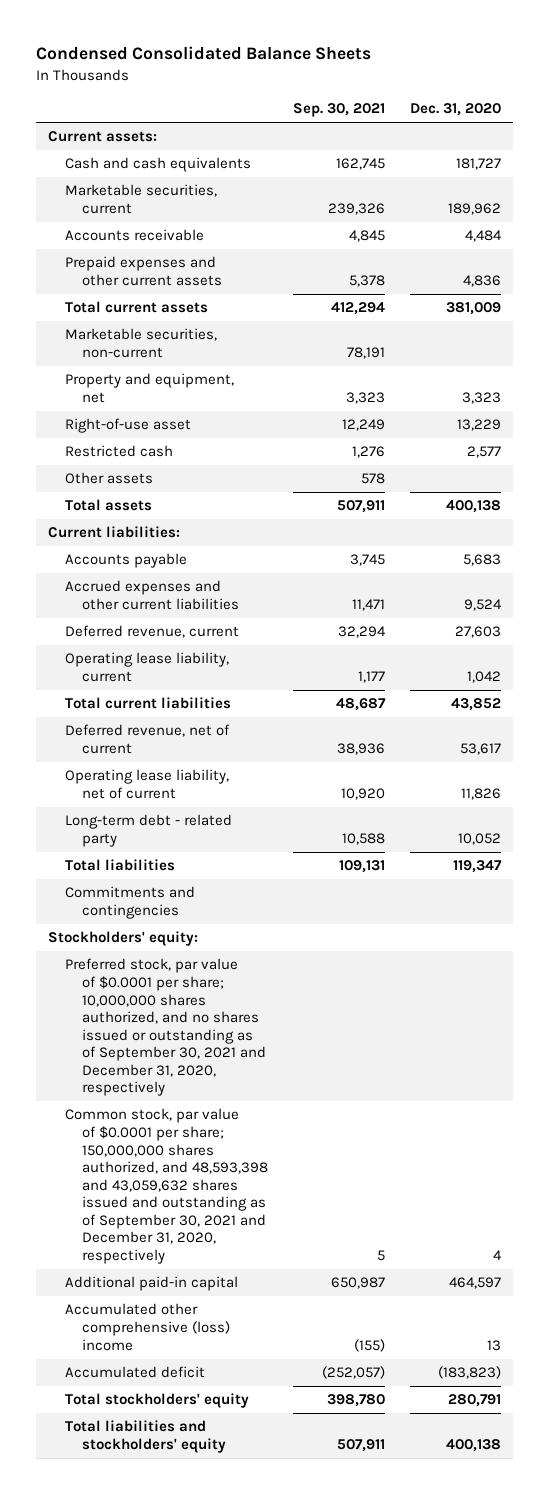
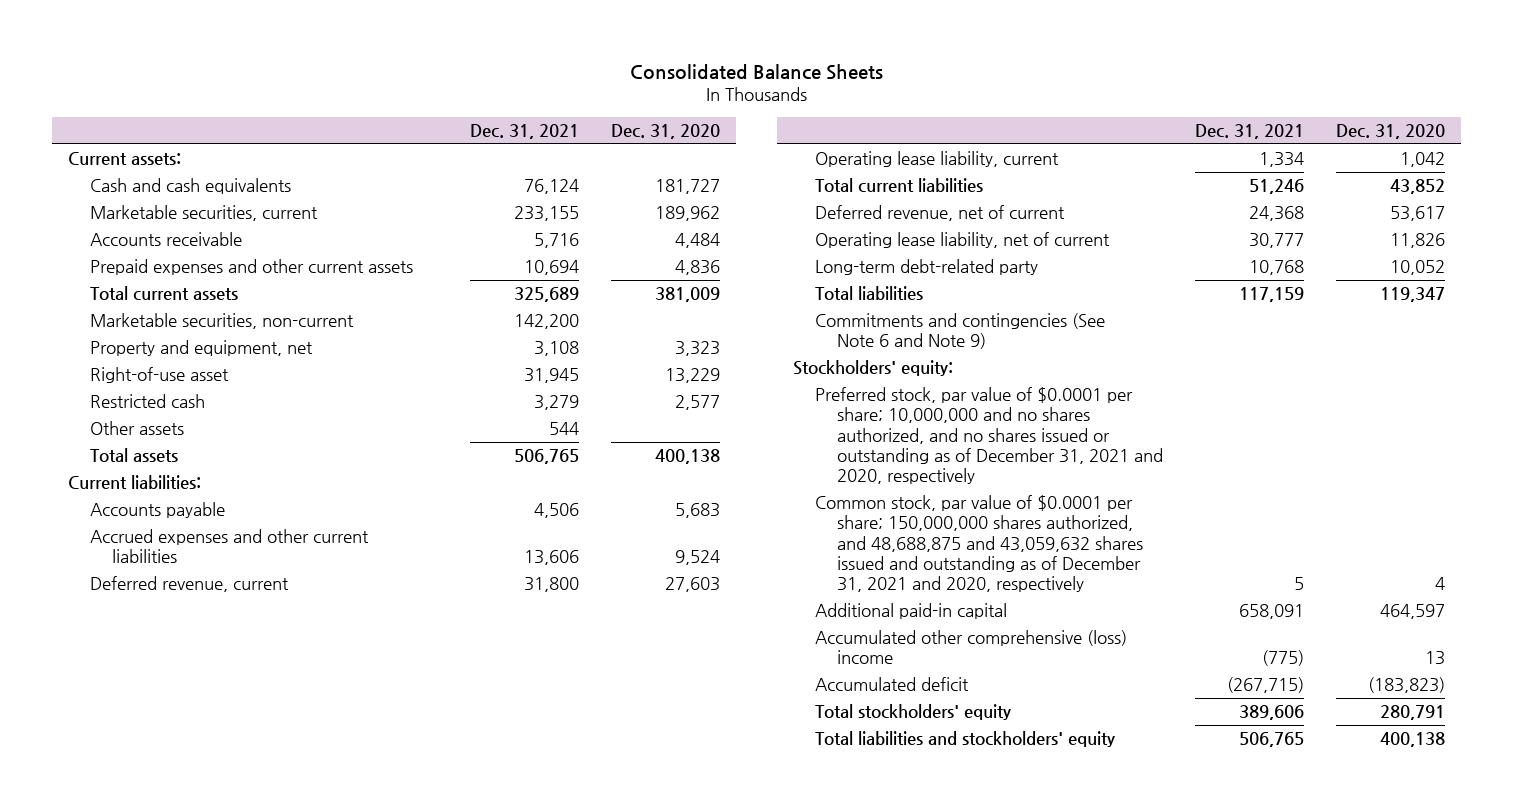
- Condensed Consolidated Balance Sheets
+ Consolidated Balance Sheets
- | Sep. 30, 2021 | Dec. 31, 2020
+ | Dec. 31, 2021 | Dec. 31, 2020
- Long-term debt - related party | 10,588 | 10,052
+ Long-term debt-related party | 10,768 | 10,052
- Commitments and contingencies
+ Commitments and contingencies (See Note 6 and Note 9)
- Preferred stock, par value of $0.0001 per share; 10,000,000 shares authorized, and no shares issued or outstanding as of September 30, 2021 and December 31, 2020, respectively
- Common stock, par value of $0.0001 per share; 150,000,000 shares authorized, and 48,593,398 and 43,059,632 shares issued and outstanding as of September 30, 2021 and December 31, 2020, respectively | 5 | 4
+ Preferred stock, par value of $0.0001 per share; 10,000,000 and no shares authorized, and no shares issued or outstanding as of December 31, 2021 and 2020, respectively
+ Common stock, par value of $0.0001 per share; 150,000,000 shares authorized, and 48,688,875 and 43,059,632 shares issued and outstanding as of December 31, 2021 and 2020, respectively | 5 | 4

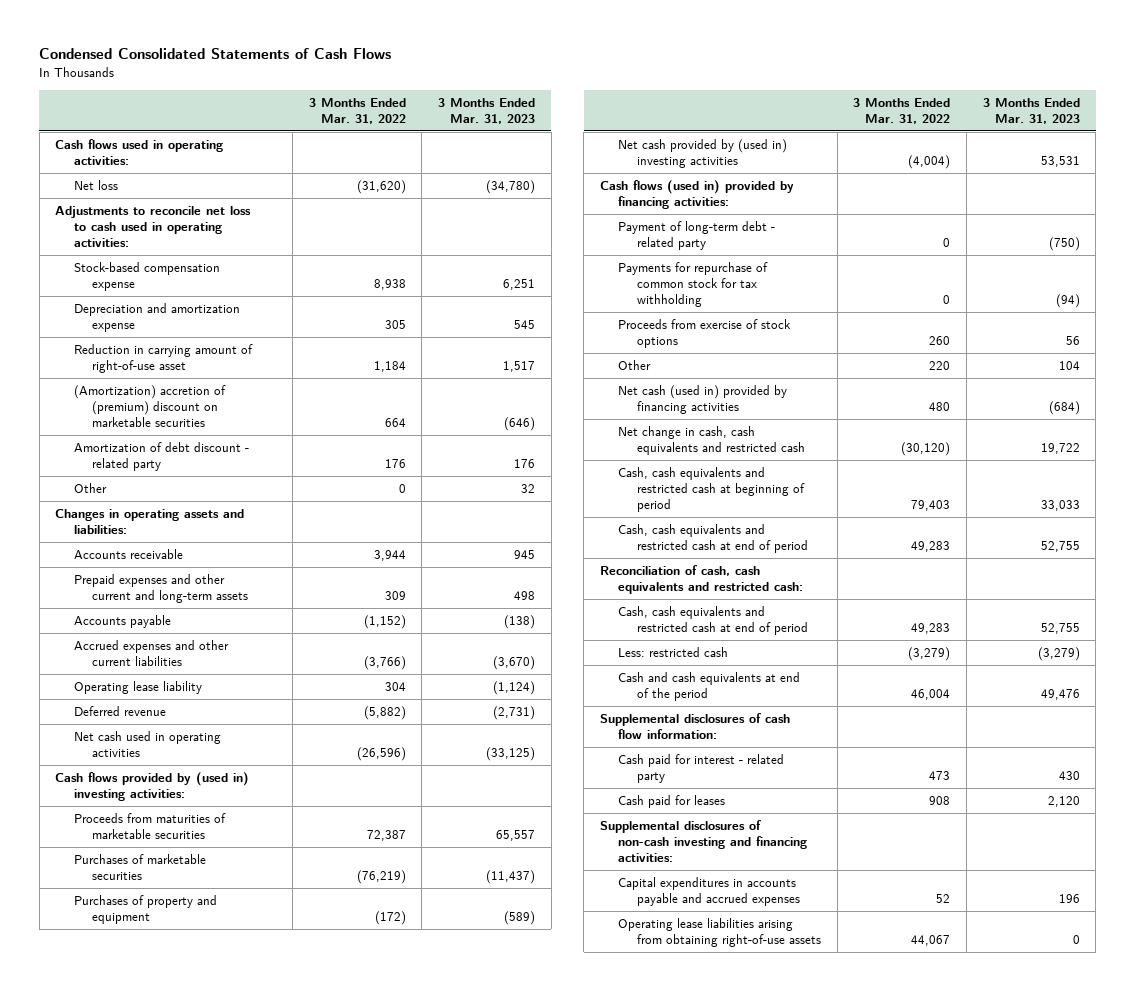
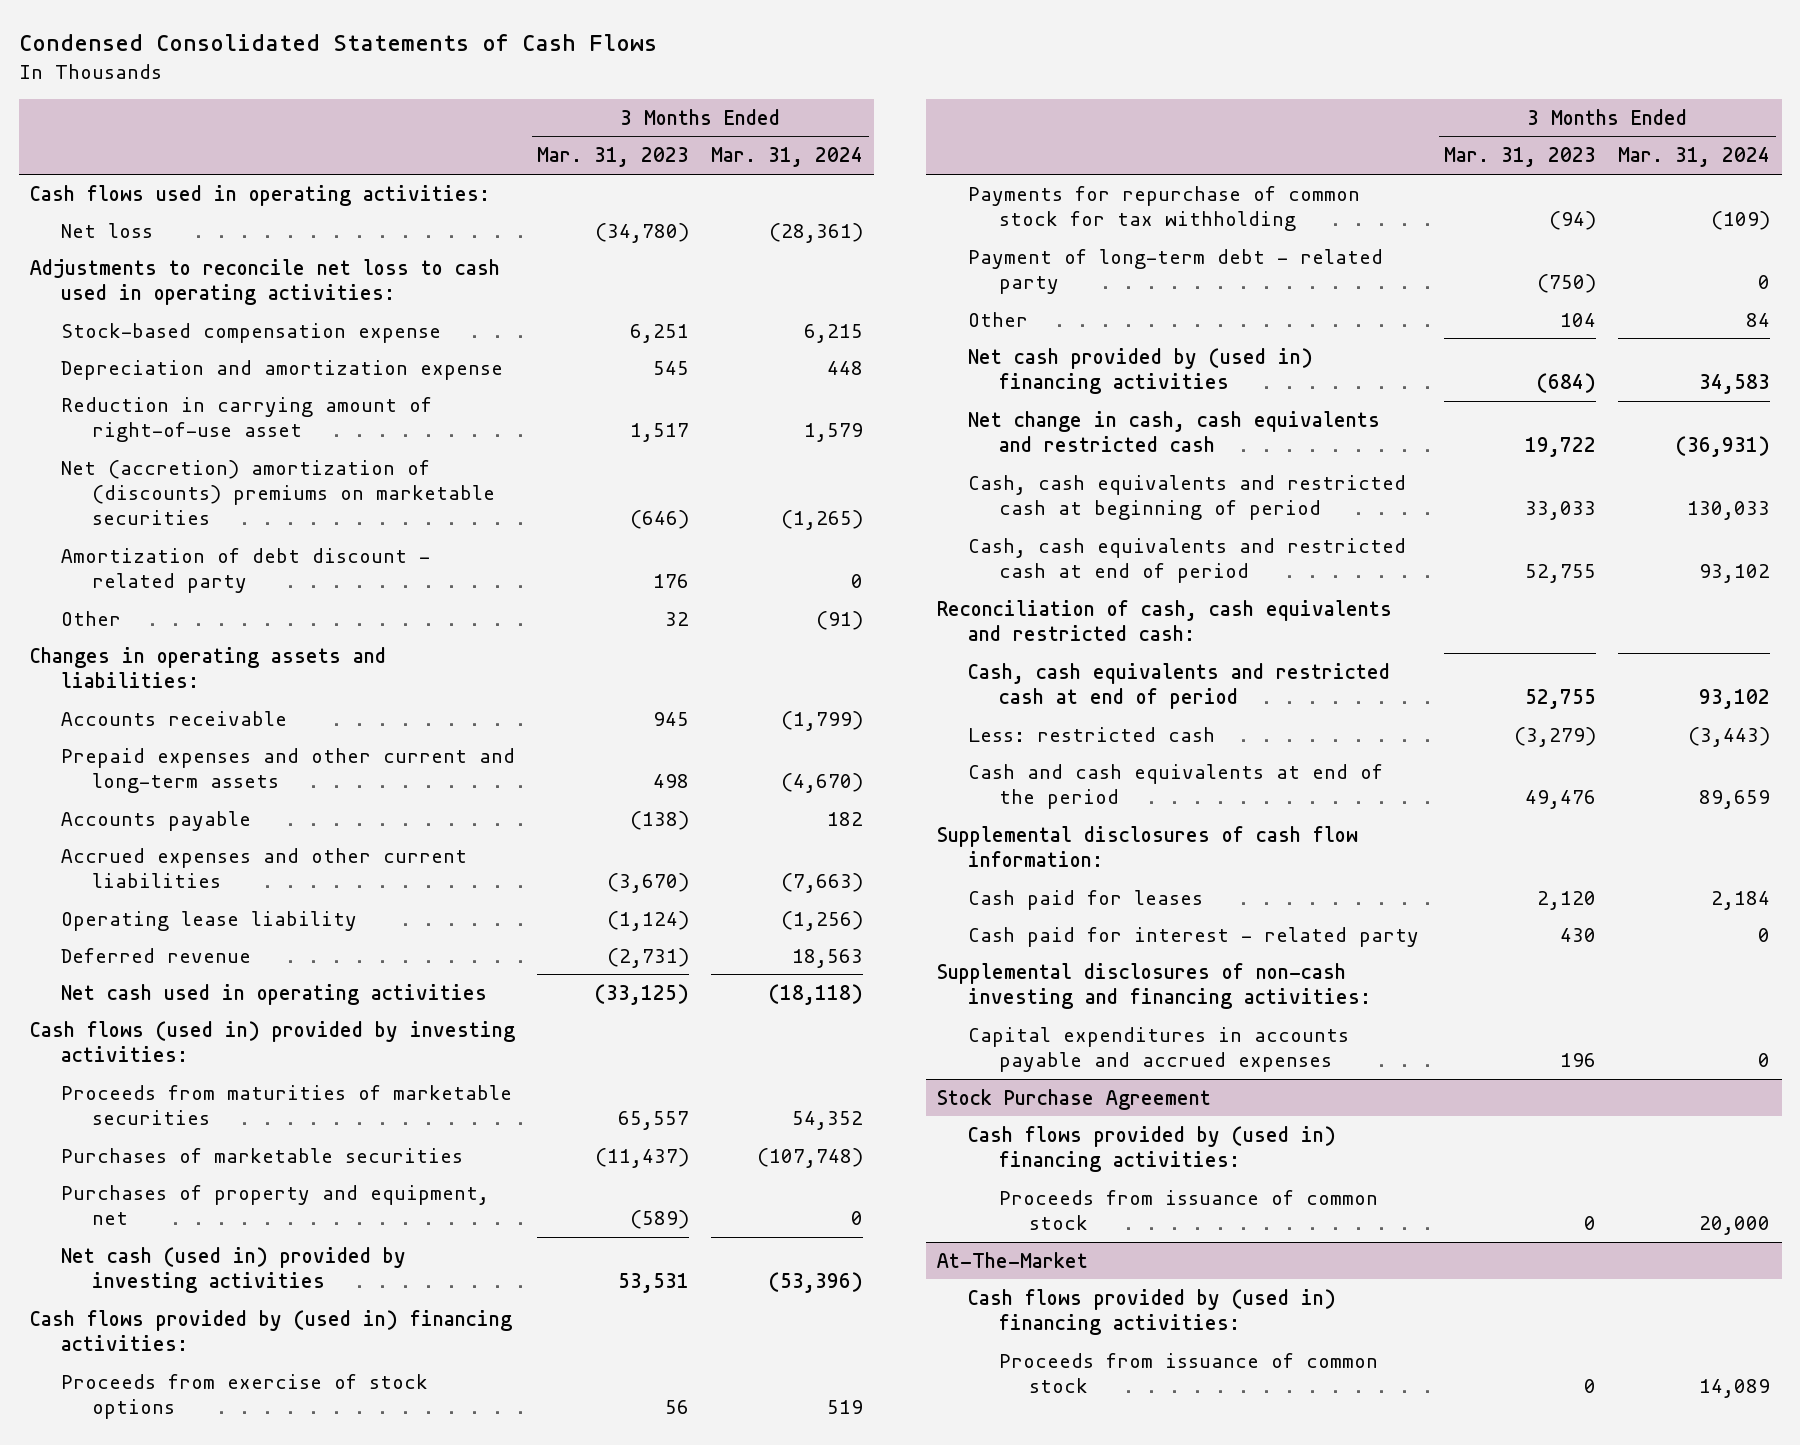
- | 3 Months Ended Mar. 31, 2022 | 3 Months Ended Mar. 31, 2023
+ | 3 Months Ended Mar. 31, 2023 | 3 Months Ended Mar. 31, 2024
- (Amortization) accretion of (premium) discount on marketable securities | 664 | (646)
+ Net (accretion) amortization of (discounts) premiums on marketable securities | (646) | (1,265)
- Cash flows provided by (used in) investing activities:
+ Cash flows (used in) provided by investing activities:
- Purchases of property and equipment | (172) | (589)
- Net cash provided by (used in) investing activities | (4,004) | 53,531
- Cash flows (used in) provided by financing activities:
+ Purchases of property and equipment, net | (589) | 0
+ Net cash (used in) provided by investing activities | 53,531 | (53,396)
+ Cash flows provided by (used in) financing activities:
moved down: Payments for repurchase of common stock for tax withholding | (94) | (109)
moved down: Payment of long-term debt - related party | (750) | 0
- Net cash (used in) provided by financing activities | 480 | (684)
+ Net cash provided by (used in) financing activities | (684) | 34,583
moved down: Cash paid for interest - related party | 430 | 0
- Operating lease liabilities arising from obtaining right-of-use assets | 44,067 | 0
+ Stock Purchase Agreement
+ Cash flows provided by (used in) financing activities:
+ Proceeds from issuance of common stock | 0 | 20,000
+ At-The-Market
+ Cash flows provided by (used in) financing activities:
+ Proceeds from issuance of common stock | 0 | 14,089

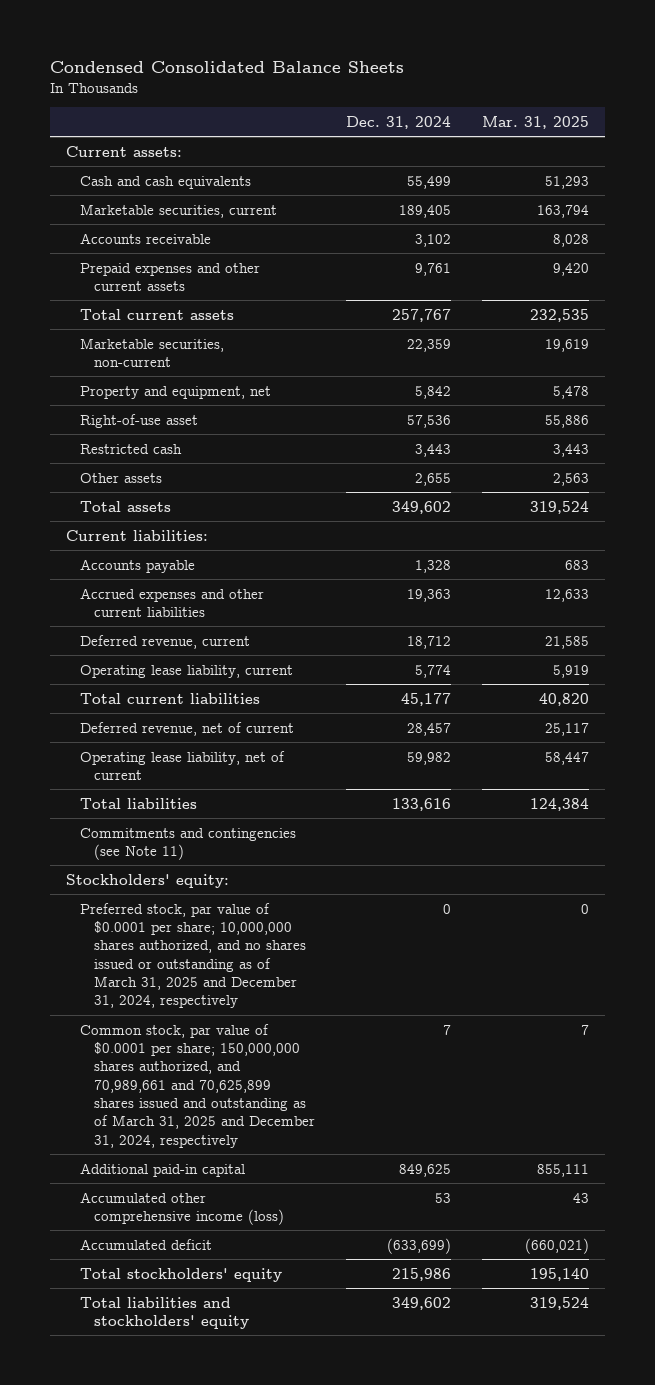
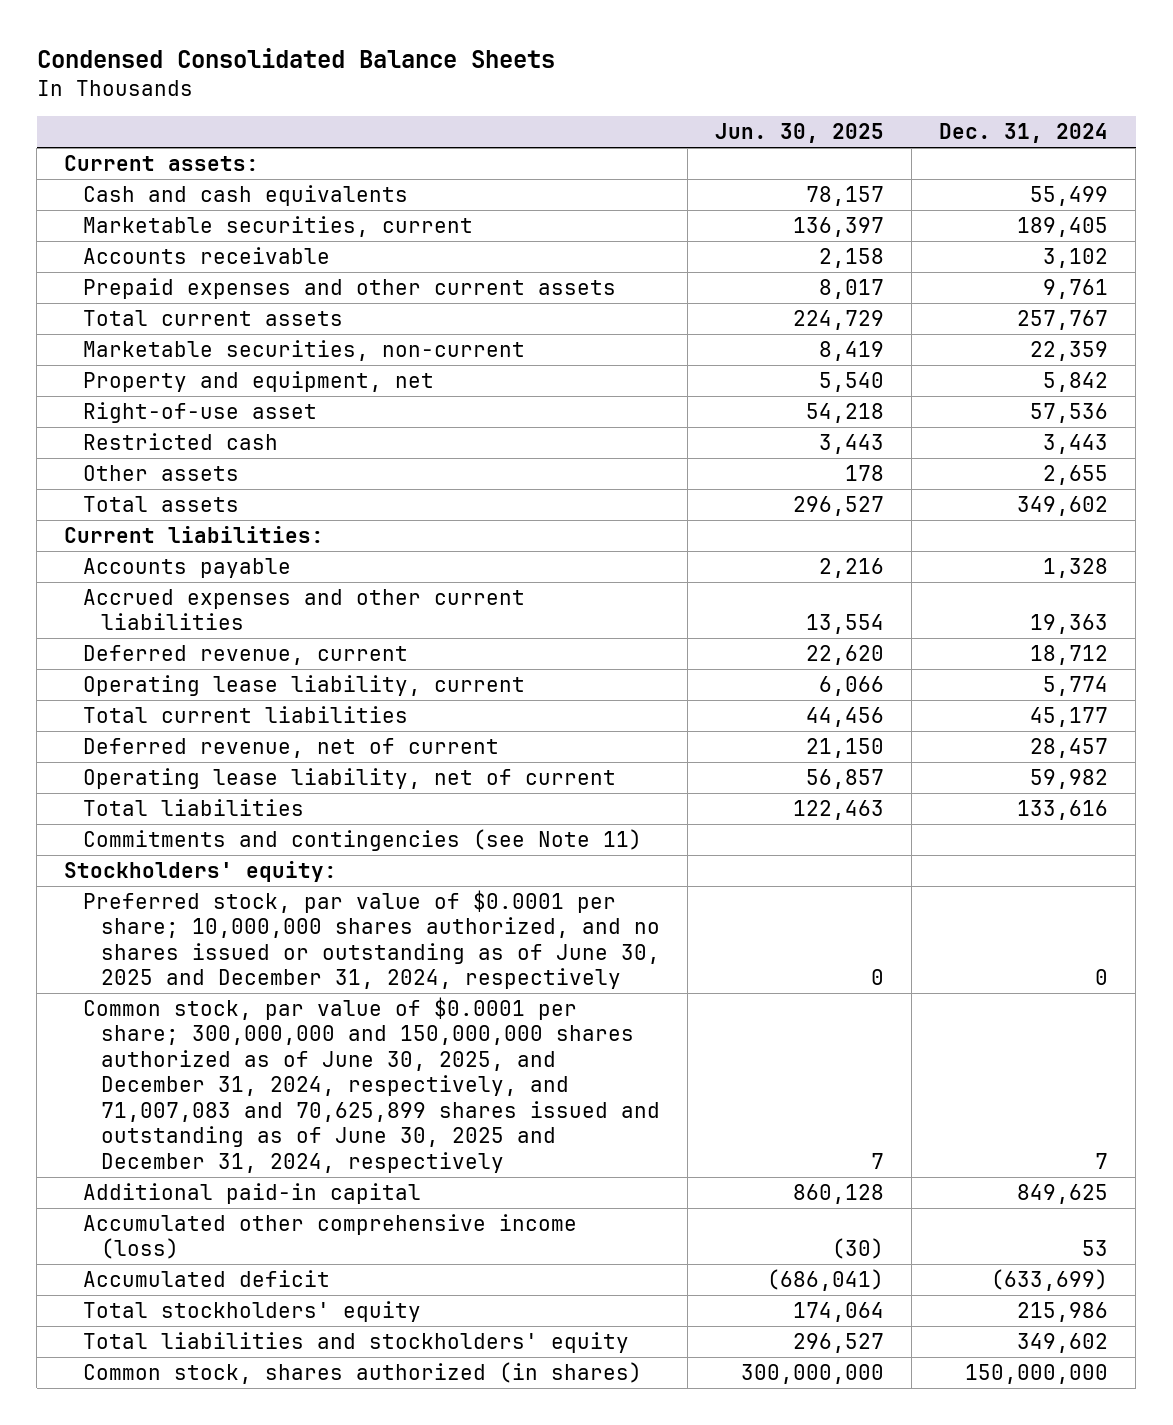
- | Dec. 31, 2024 | Mar. 31, 2025
+ | Jun. 30, 2025 | Dec. 31, 2024
- Preferred stock, par value of $0.0001 per share; 10,000,000 shares authorized, and no shares issued or outstanding as of March 31, 2025 and December 31, 2024, respectively | 0 | 0
- Common stock, par value of $0.0001 per share; 150,000,000 shares authorized, and 70,989,661 and 70,625,899 shares issued and outstanding as of March 31, 2025 and December 31, 2024, respectively | 7 | 7
+ Preferred stock, par value of $0.0001 per share; 10,000,000 shares authorized, and no shares issued or outstanding as of June 30, 2025 and December 31, 2024, respectively | 0 | 0
+ Common stock, par value of $0.0001 per share; 300,000,000 and 150,000,000 shares authorized as of June 30, 2025, and December 31, 2024, respectively, and 71,007,083 and 70,625,899 shares issued and outstanding as of June 30, 2025 and December 31, 2024, respectively | 7 | 7
+ Common stock, shares authorized (in shares) | 300,000,000 | 150,000,000

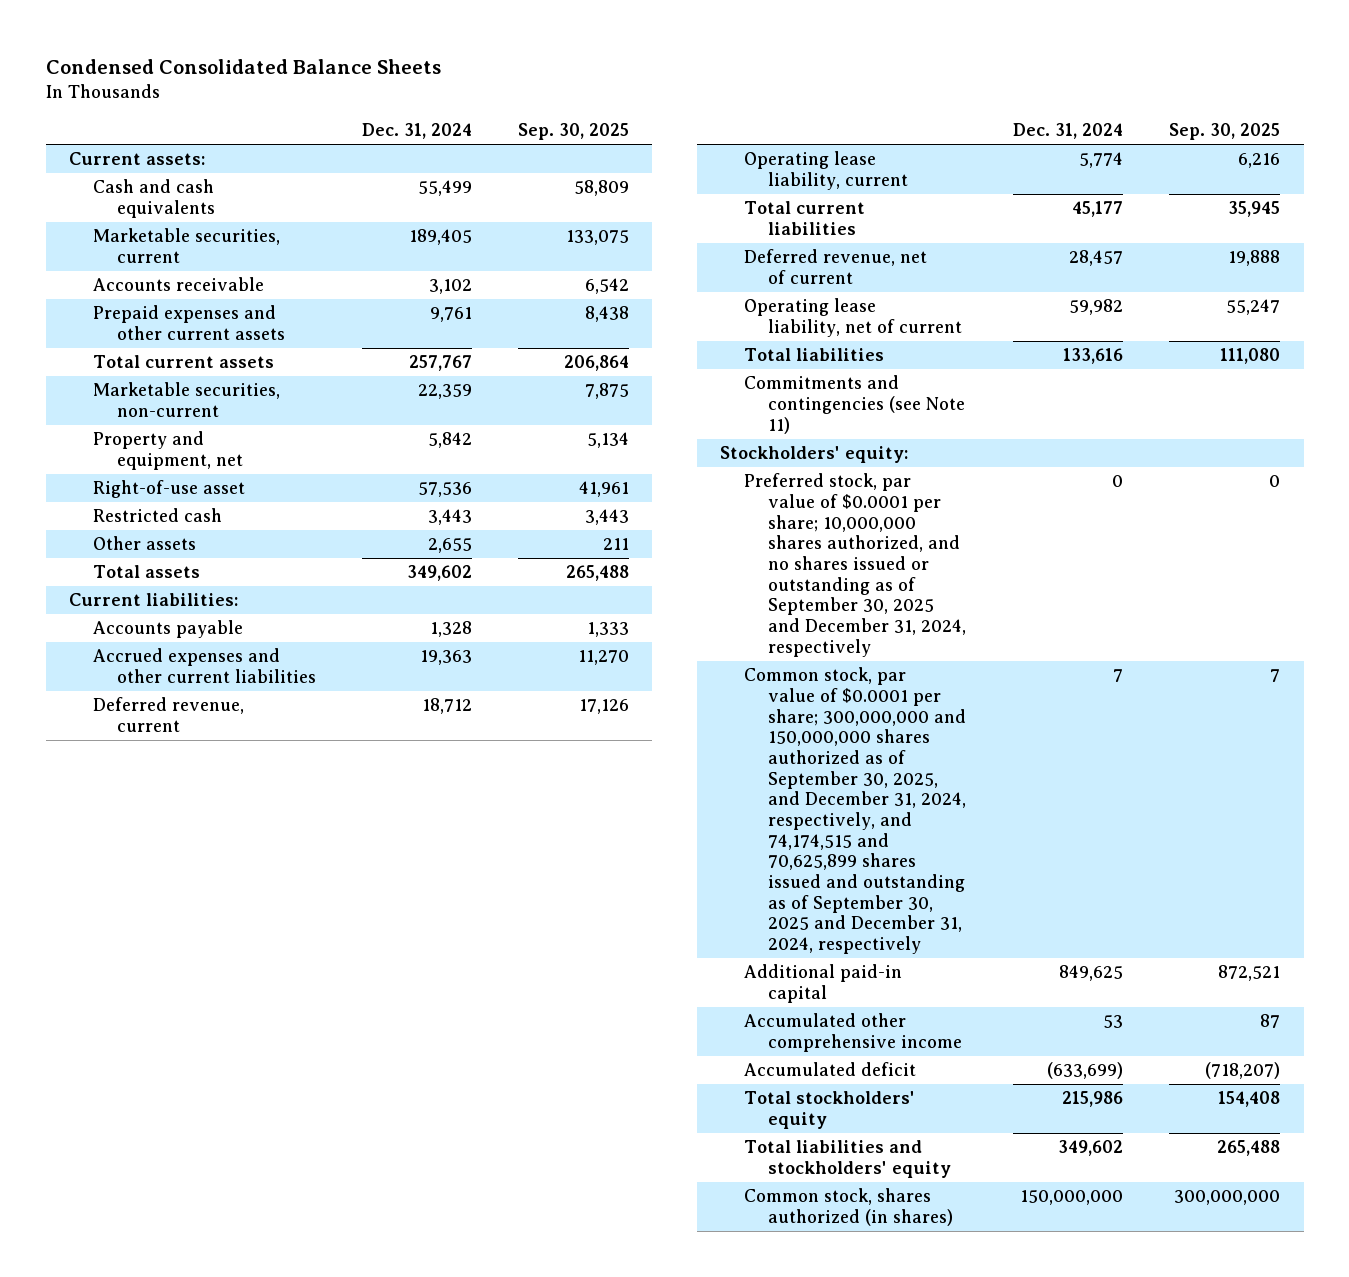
- | Jun. 30, 2025 | Dec. 31, 2024
+ | Dec. 31, 2024 | Sep. 30, 2025
- Preferred stock, par value of $0.0001 per share; 10,000,000 shares authorized, and no shares issued or outstanding as of June 30, 2025 and December 31, 2024, respectively | 0 | 0
- Common stock, par value of $0.0001 per share; 300,000,000 and 150,000,000 shares authorized as of June 30, 2025, and December 31, 2024, respectively, and 71,007,083 and 70,625,899 shares issued and outstanding as of June 30, 2025 and December 31, 2024, respectively | 7 | 7
+ Preferred stock, par value of $0.0001 per share; 10,000,000 shares authorized, and no shares issued or outstanding as of September 30, 2025 and December 31, 2024, respectively | 0 | 0
+ Common stock, par value of $0.0001 per share; 300,000,000 and 150,000,000 shares authorized as of September 30, 2025, and December 31, 2024, respectively, and 74,174,515 and 70,625,899 shares issued and outstanding as of September 30, 2025 and December 31, 2024, respectively | 7 | 7
- Accumulated other comprehensive income (loss) | (30) | 53
+ Accumulated other comprehensive income | 53 | 87

